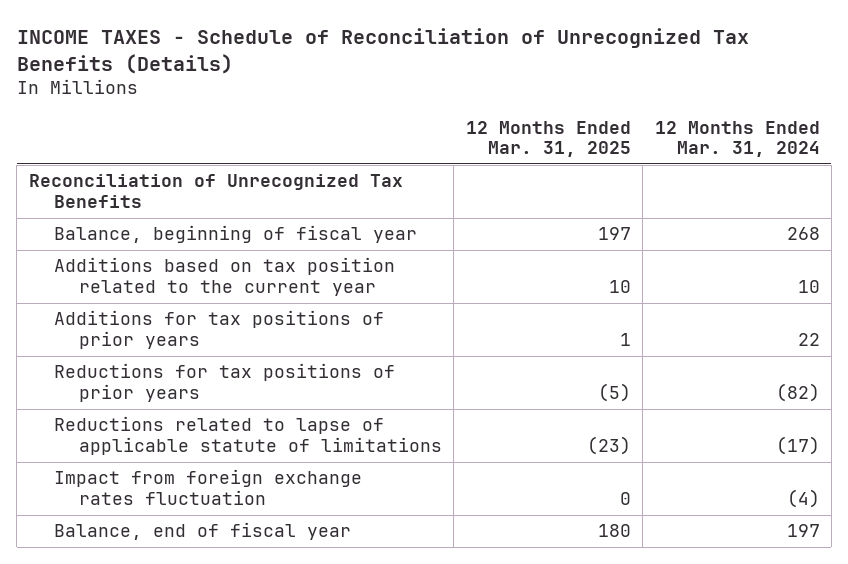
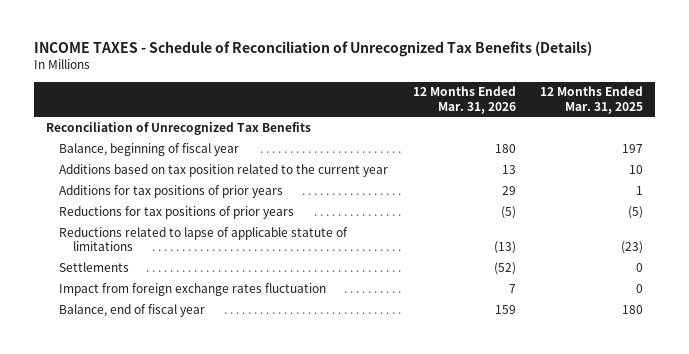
- | 12 Months Ended Mar. 31, 2025 | 12 Months Ended Mar. 31, 2024
+ | 12 Months Ended Mar. 31, 2026 | 12 Months Ended Mar. 31, 2025
+ Settlements | (52) | 0

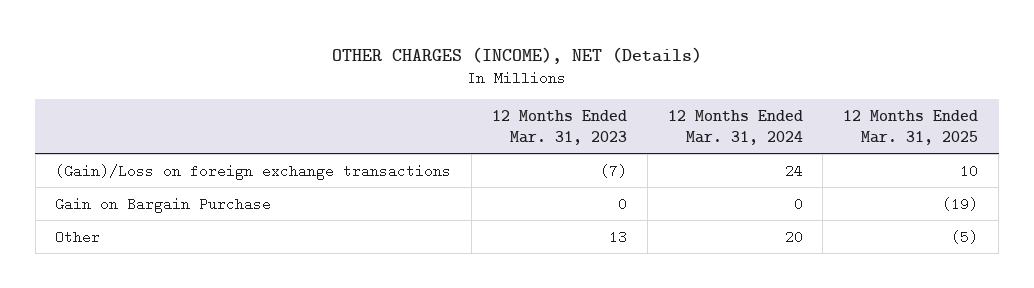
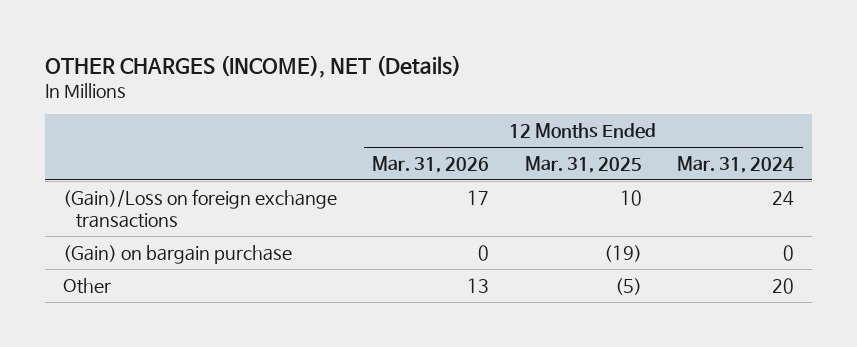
- | 12 Months Ended Mar. 31, 2023 | 12 Months Ended Mar. 31, 2024 | 12 Months Ended Mar. 31, 2025
+ | 12 Months Ended Mar. 31, 2026 | 12 Months Ended Mar. 31, 2025 | 12 Months Ended Mar. 31, 2024
- Gain on Bargain Purchase | 0 | 0 | (19)
+ (Gain) on bargain purchase | 0 | (19) | 0

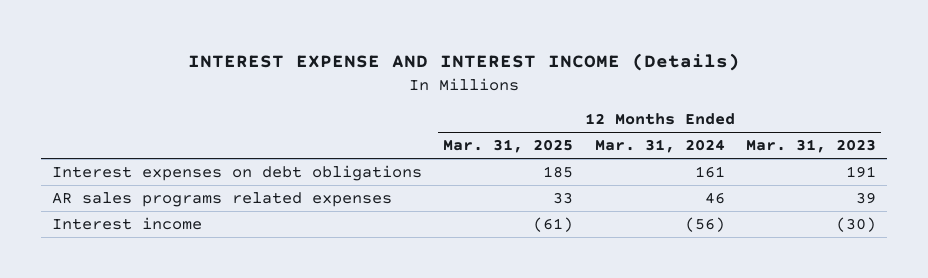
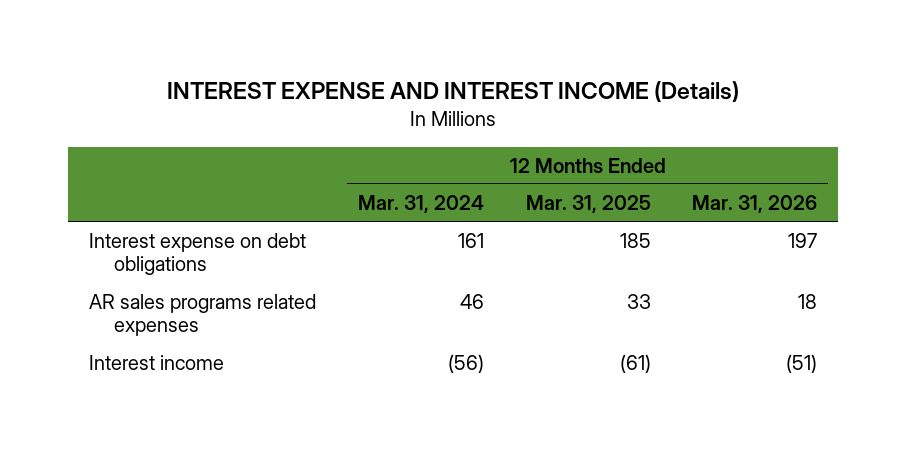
- | 12 Months Ended Mar. 31, 2025 | 12 Months Ended Mar. 31, 2024 | 12 Months Ended Mar. 31, 2023
+ | 12 Months Ended Mar. 31, 2024 | 12 Months Ended Mar. 31, 2025 | 12 Months Ended Mar. 31, 2026
- Interest expenses on debt obligations | 185 | 161 | 191
+ Interest expense on debt obligations | 161 | 185 | 197

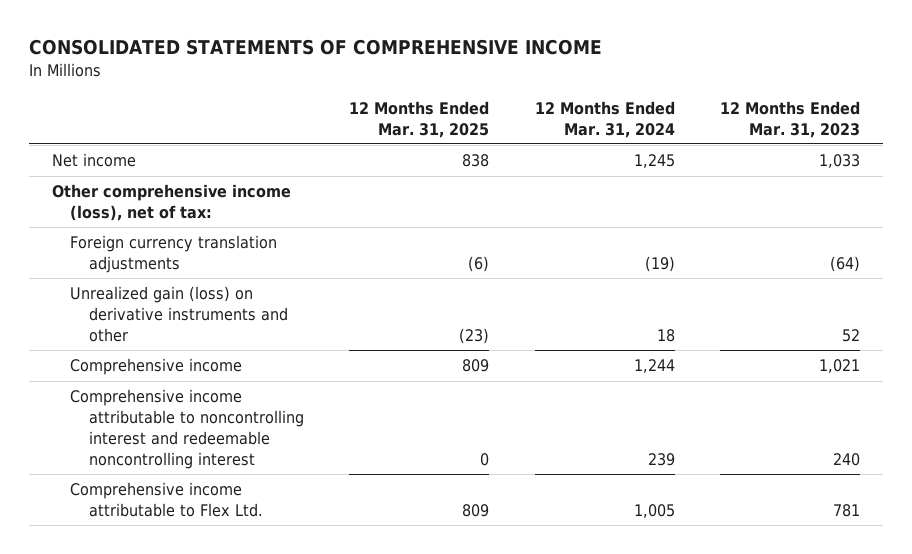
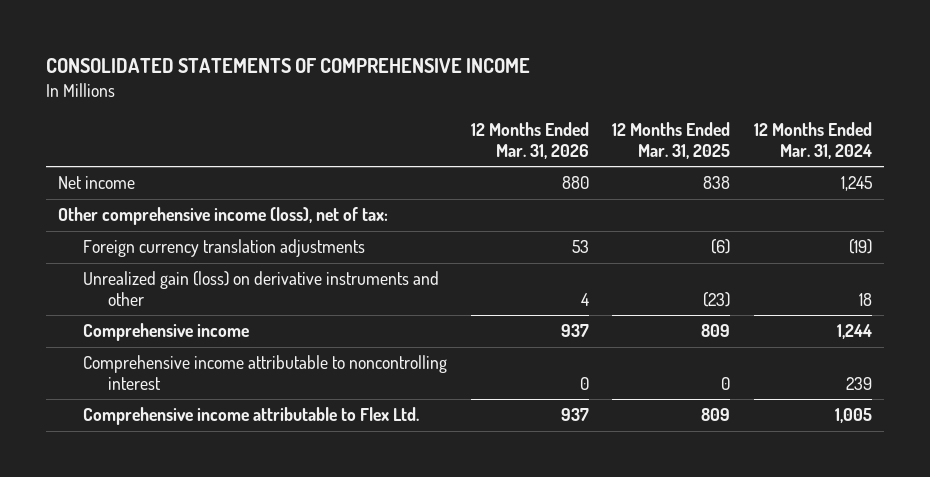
- | 12 Months Ended Mar. 31, 2025 | 12 Months Ended Mar. 31, 2024 | 12 Months Ended Mar. 31, 2023
+ | 12 Months Ended Mar. 31, 2026 | 12 Months Ended Mar. 31, 2025 | 12 Months Ended Mar. 31, 2024
- Comprehensive income attributable to noncontrolling interest and redeemable noncontrolling interest | 0 | 239 | 240
+ Comprehensive income attributable to noncontrolling interest | 0 | 0 | 239

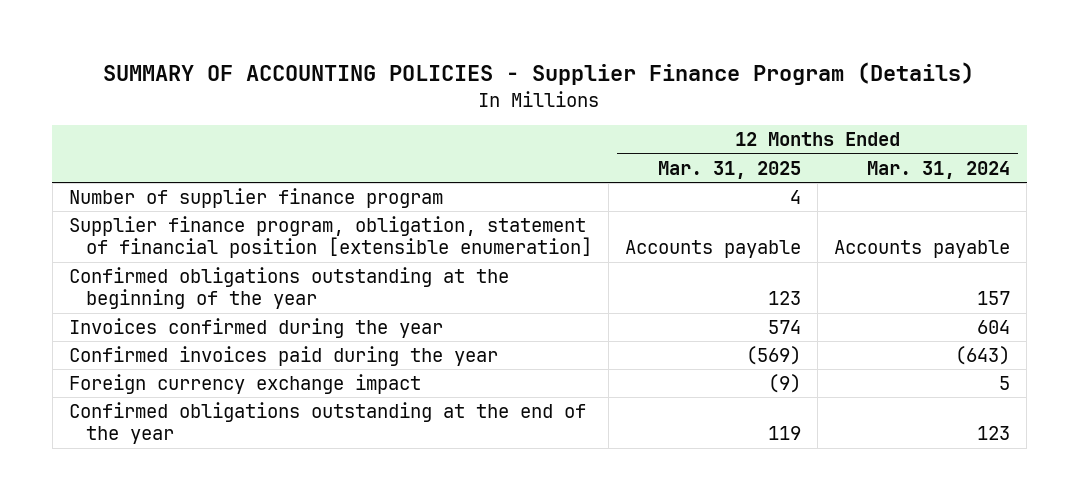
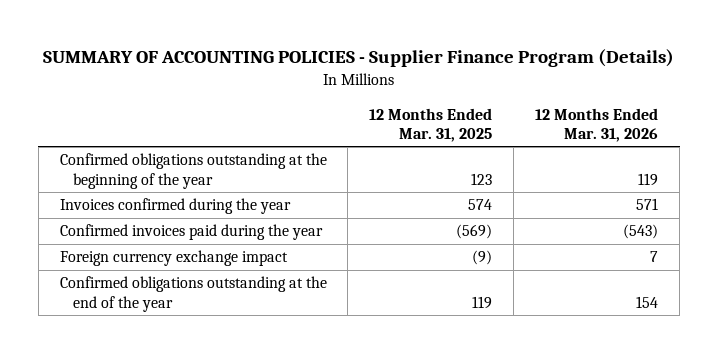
- | 12 Months Ended Mar. 31, 2025 | 12 Months Ended Mar. 31, 2024
+ | 12 Months Ended Mar. 31, 2025 | 12 Months Ended Mar. 31, 2026
- Number of supplier finance program | 4 |
- Supplier finance program, obligation, statement of financial position [extensible enumeration] | Accounts payable | Accounts payable

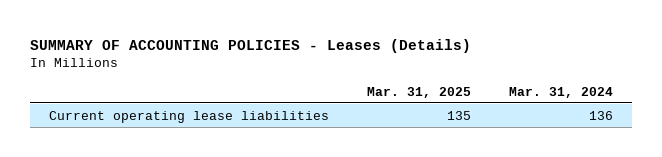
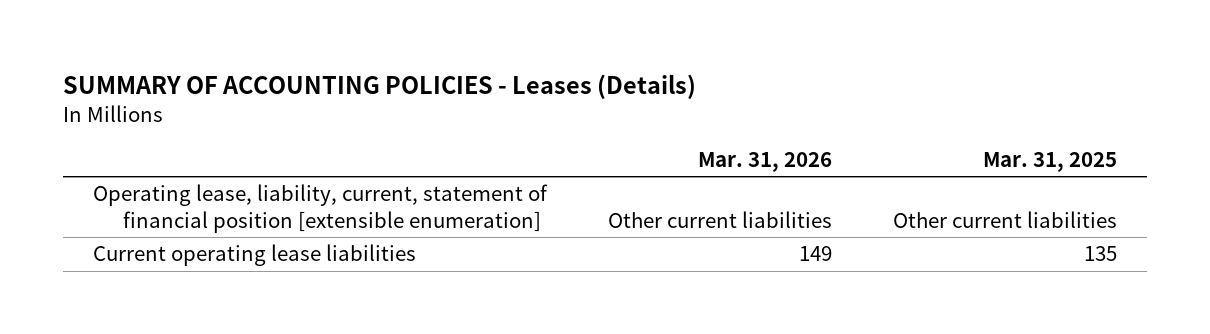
- | Mar. 31, 2025 | Mar. 31, 2024
+ | Mar. 31, 2026 | Mar. 31, 2025
+ Operating lease, liability, current, statement of financial position [extensible enumeration] | Other current liabilities | Other current liabilities

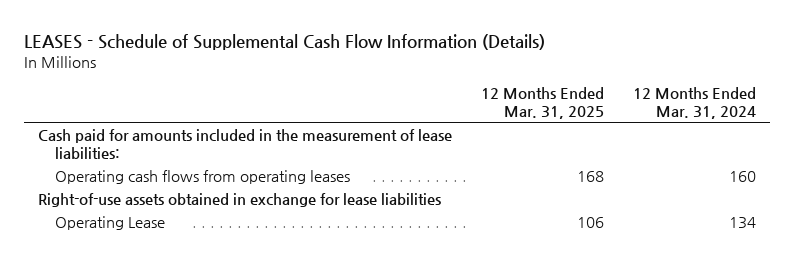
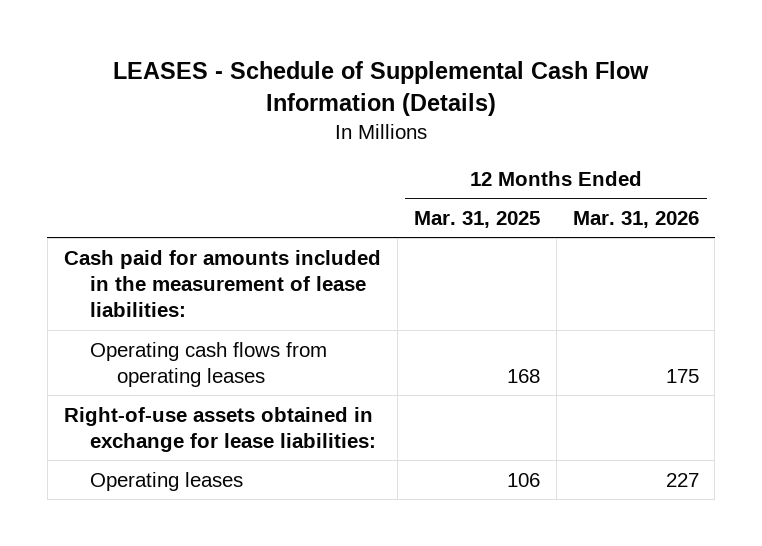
- | 12 Months Ended Mar. 31, 2025 | 12 Months Ended Mar. 31, 2024
+ | 12 Months Ended Mar. 31, 2025 | 12 Months Ended Mar. 31, 2026
- Right-of-use assets obtained in exchange for lease liabilities
- Operating Lease | 106 | 134
+ Right-of-use assets obtained in exchange for lease liabilities:
+ Operating leases | 106 | 227

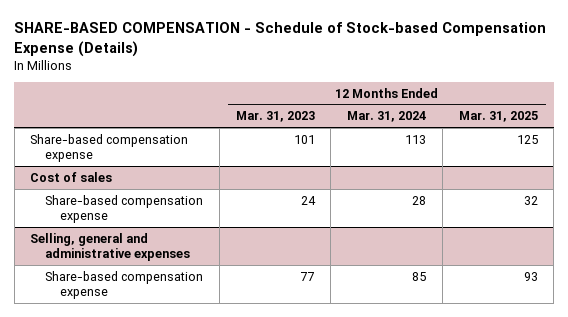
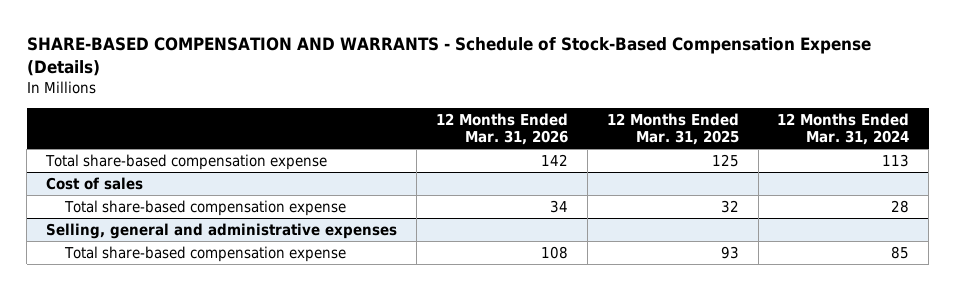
- SHARE-BASED COMPENSATION - Schedule of Stock-based Compensation Expense (Details)
+ SHARE-BASED COMPENSATION AND WARRANTS - Schedule of Stock-Based Compensation Expense (Details)
- | 12 Months Ended Mar. 31, 2023 | 12 Months Ended Mar. 31, 2024 | 12 Months Ended Mar. 31, 2025
+ | 12 Months Ended Mar. 31, 2026 | 12 Months Ended Mar. 31, 2025 | 12 Months Ended Mar. 31, 2024
- Share-based compensation expense | 101 | 113 | 125
+ Total share-based compensation expense | 142 | 125 | 113
@ Cost of sales
- Share-based compensation expense | 24 | 28 | 32
+ Total share-based compensation expense | 34 | 32 | 28
@ Selling, general and administrative expenses
- Share-based compensation expense | 77 | 85 | 93
+ Total share-based compensation expense | 108 | 93 | 85

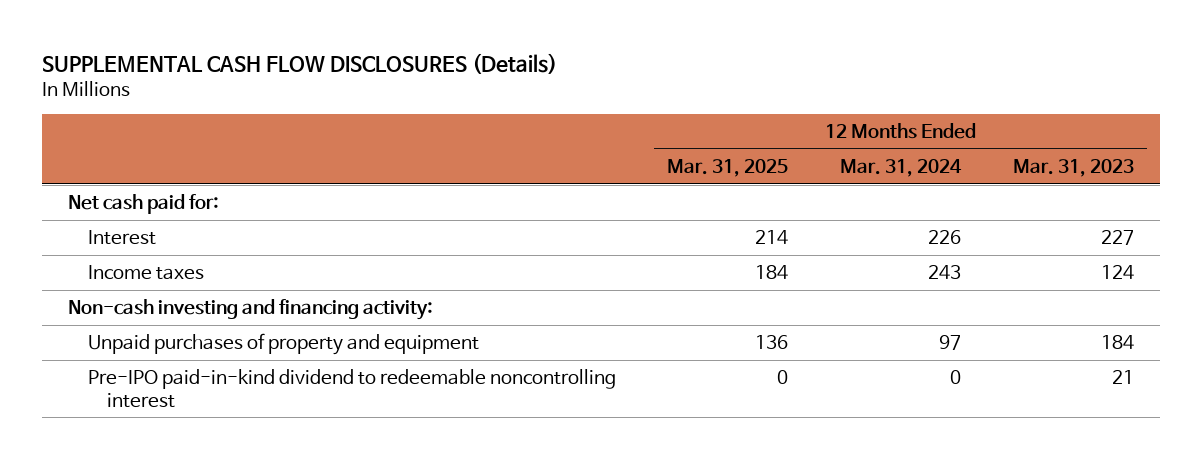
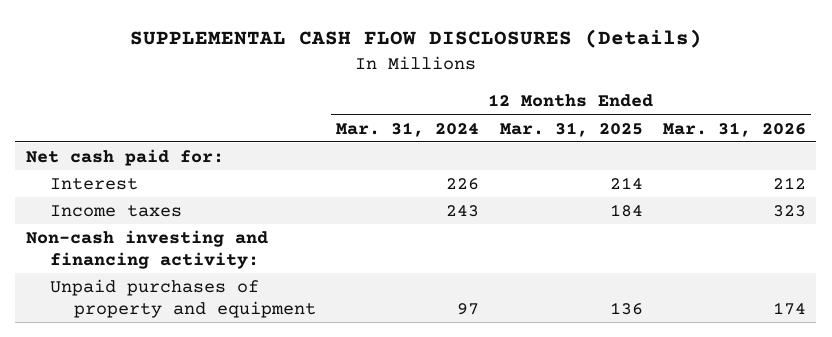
- | 12 Months Ended Mar. 31, 2025 | 12 Months Ended Mar. 31, 2024 | 12 Months Ended Mar. 31, 2023
+ | 12 Months Ended Mar. 31, 2024 | 12 Months Ended Mar. 31, 2025 | 12 Months Ended Mar. 31, 2026
- Pre-IPO paid-in-kind dividend to redeemable noncontrolling interest | 0 | 0 | 21

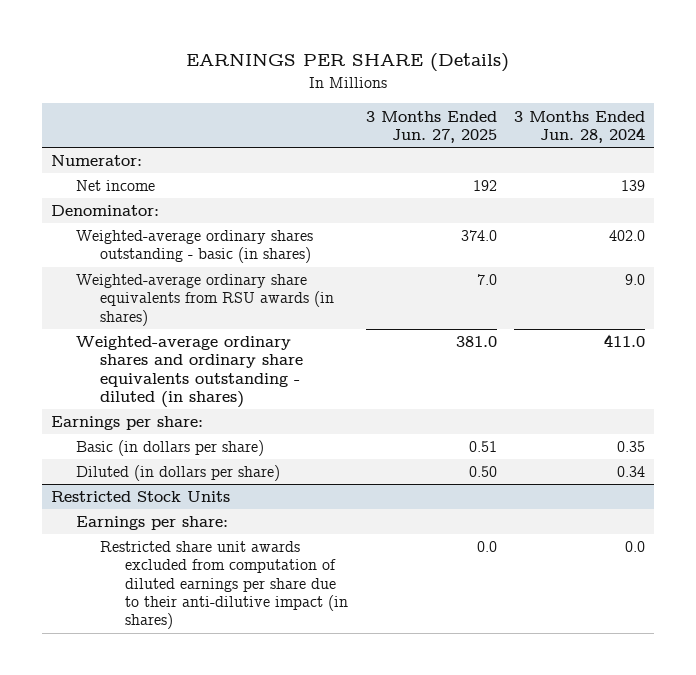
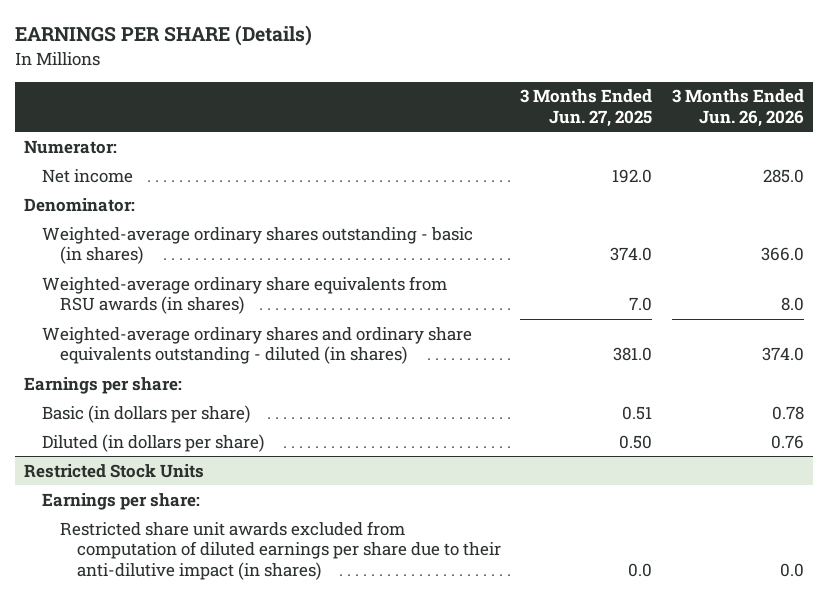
- | 3 Months Ended Jun. 27, 2025 | 3 Months Ended Jun. 28, 2024
+ | 3 Months Ended Jun. 27, 2025 | 3 Months Ended Jun. 26, 2026
- Net income | 192 | 139
+ Net income | 192.0 | 285.0

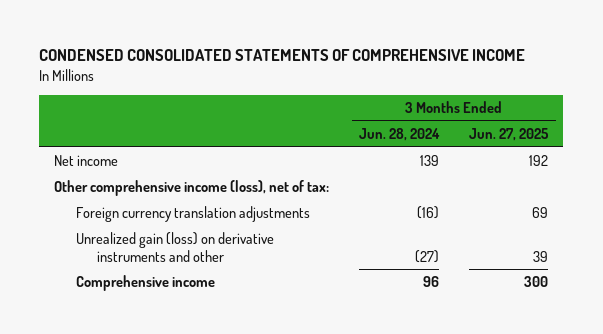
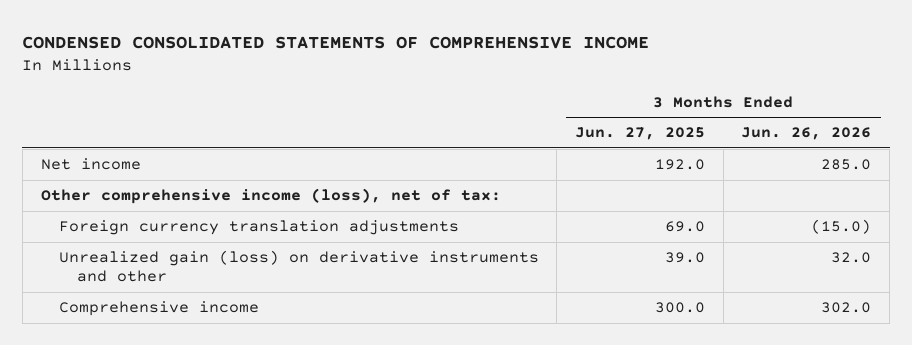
- | 3 Months Ended Jun. 28, 2024 | 3 Months Ended Jun. 27, 2025
+ | 3 Months Ended Jun. 27, 2025 | 3 Months Ended Jun. 26, 2026
- Net income | 139 | 192
+ Net income | 192.0 | 285.0
- Foreign currency translation adjustments | (16) | 69
- Unrealized gain (loss) on derivative instruments and other | (27) | 39
- Comprehensive income | 96 | 300
+ Foreign currency translation adjustments | 69.0 | (15.0)
+ Unrealized gain (loss) on derivative instruments and other | 39.0 | 32.0
+ Comprehensive income | 300.0 | 302.0

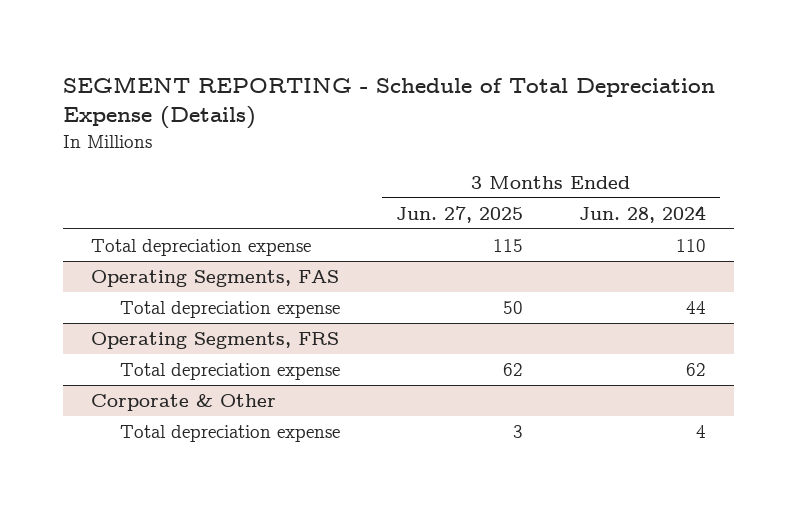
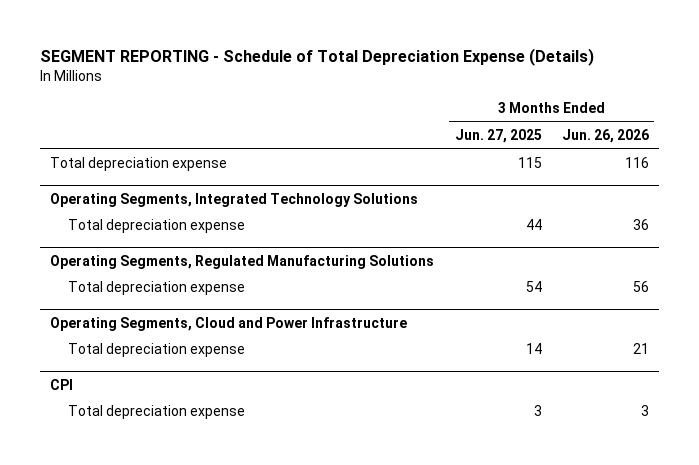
- | 3 Months Ended Jun. 27, 2025 | 3 Months Ended Jun. 28, 2024
+ | 3 Months Ended Jun. 27, 2025 | 3 Months Ended Jun. 26, 2026
- Operating Segments, FAS
- Total depreciation expense | 50 | 44
- Operating Segments, FRS
- Total depreciation expense | 62 | 62
- Corporate & Other
+ Operating Segments, Integrated Technology Solutions
+ Total depreciation expense | 44 | 36
+ Operating Segments, Regulated Manufacturing Solutions
+ Total depreciation expense | 54 | 56
+ Operating Segments, Cloud and Power Infrastructure
+ Total depreciation expense | 14 | 21
+ CPI

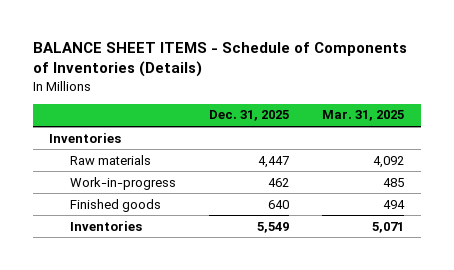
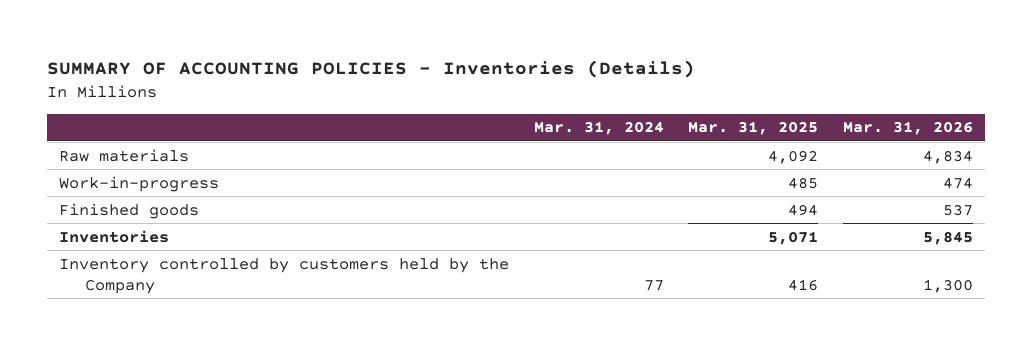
- BALANCE SHEET ITEMS - Schedule of Components of Inventories (Details)
+ SUMMARY OF ACCOUNTING POLICIES - Inventories (Details)
- | Dec. 31, 2025 | Mar. 31, 2025
+ | Mar. 31, 2024 | Mar. 31, 2025 | Mar. 31, 2026
- Inventories
+ Inventory controlled by customers held by the Company | 77 | 416 | 1,300

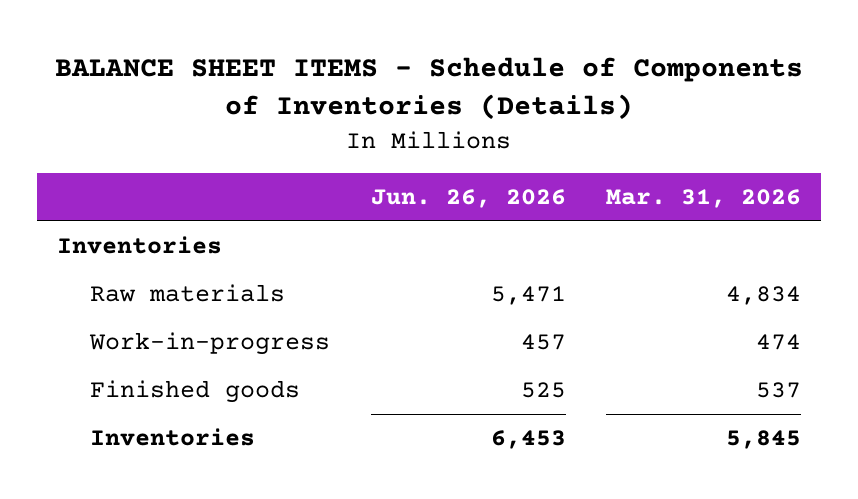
- SUMMARY OF ACCOUNTING POLICIES - Inventories (Details)
+ BALANCE SHEET ITEMS - Schedule of Components of Inventories (Details)
- | Mar. 31, 2024 | Mar. 31, 2025 | Mar. 31, 2026
+ | Jun. 26, 2026 | Mar. 31, 2026
+ Inventories
- Inventory controlled by customers held by the Company | 77 | 416 | 1,300

